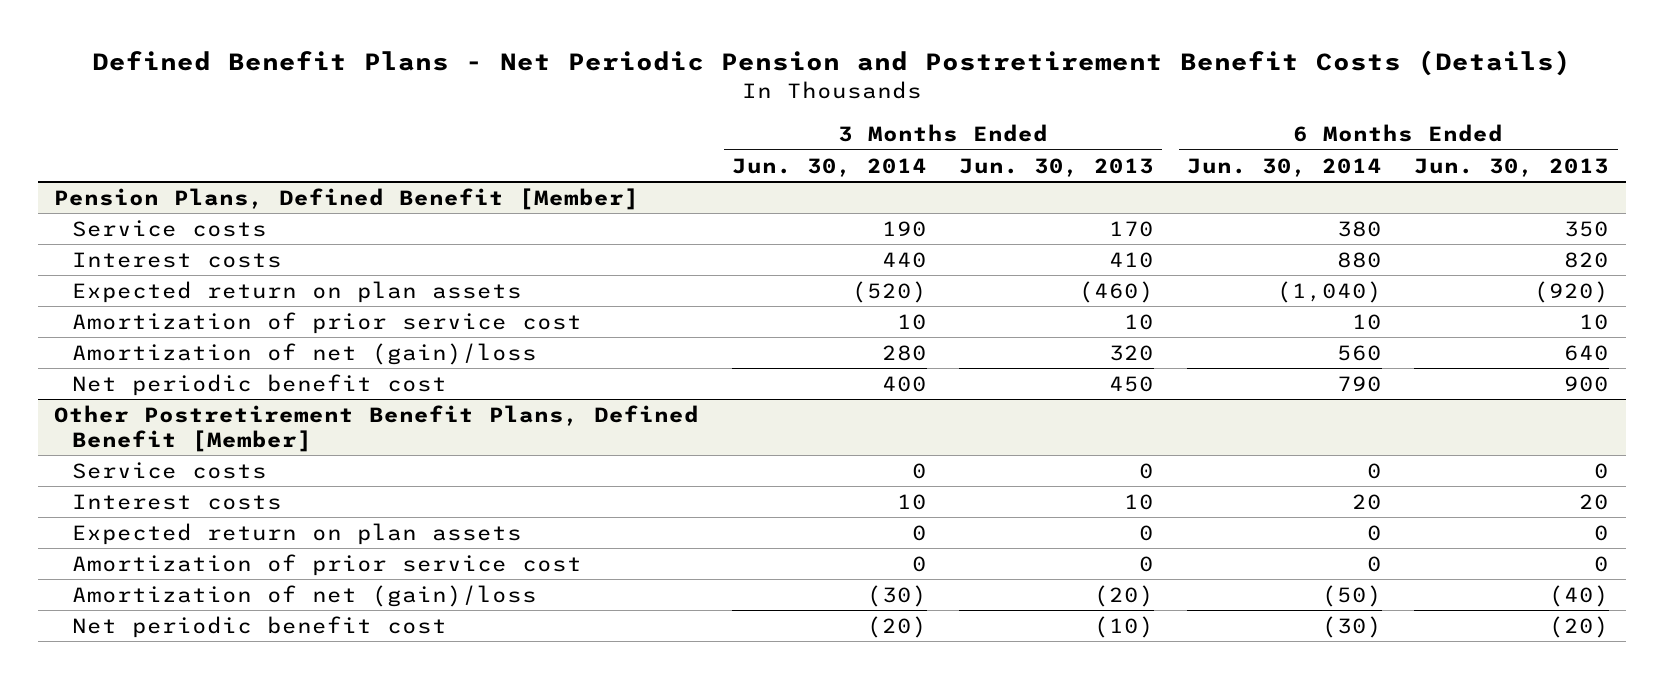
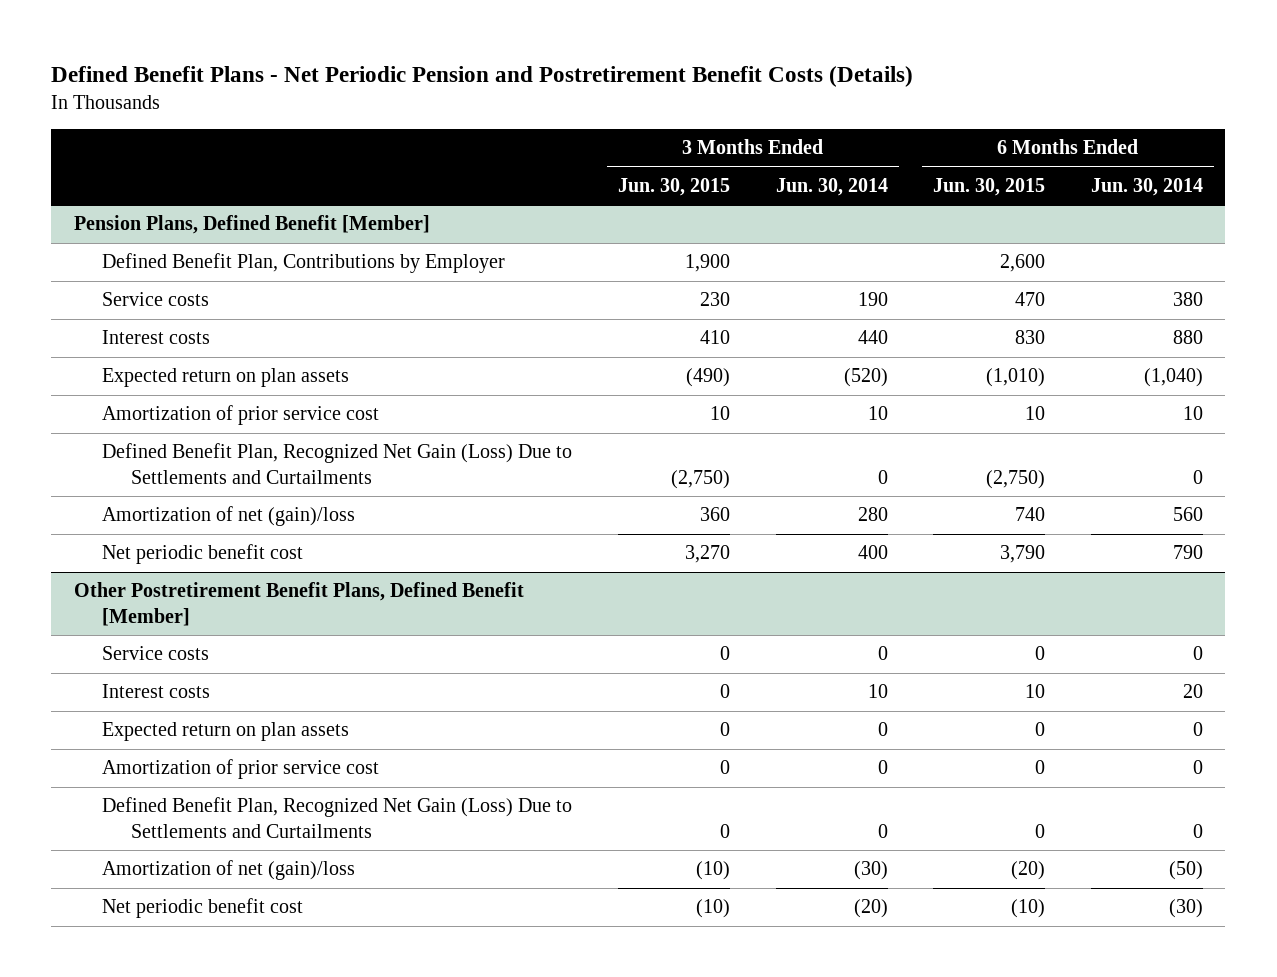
- | 3 Months Ended Jun. 30, 2014 | 3 Months Ended Jun. 30, 2013 | 6 Months Ended Jun. 30, 2014 | 6 Months Ended Jun. 30, 2013
+ | 3 Months Ended Jun. 30, 2015 | 3 Months Ended Jun. 30, 2014 | 6 Months Ended Jun. 30, 2015 | 6 Months Ended Jun. 30, 2014
@ Pension Plans, Defined Benefit [Member]
+ Defined Benefit Plan, Contributions by Employer | 1,900 | | 2,600 |
+ Defined Benefit Plan, Recognized Net Gain (Loss) Due to Settlements and Curtailments | (2,750) | 0 | (2,750) | 0
@ Other Postretirement Benefit Plans, Defined Benefit [Member]
+ Defined Benefit Plan, Recognized Net Gain (Loss) Due to Settlements and Curtailments | 0 | 0 | 0 | 0

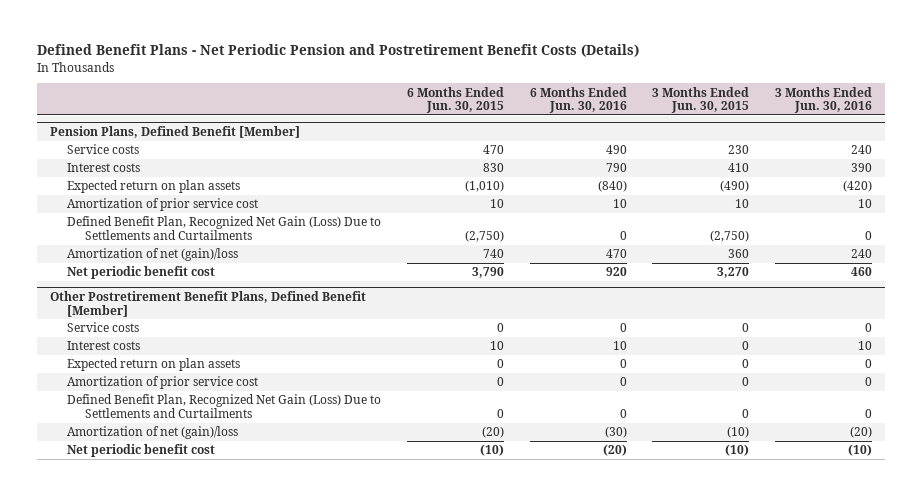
- | 3 Months Ended Jun. 30, 2015 | 3 Months Ended Jun. 30, 2014 | 6 Months Ended Jun. 30, 2015 | 6 Months Ended Jun. 30, 2014
+ | 6 Months Ended Jun. 30, 2015 | 6 Months Ended Jun. 30, 2016 | 3 Months Ended Jun. 30, 2015 | 3 Months Ended Jun. 30, 2016
@ Pension Plans, Defined Benefit [Member]
- Defined Benefit Plan, Contributions by Employer | 1,900 | | 2,600 |

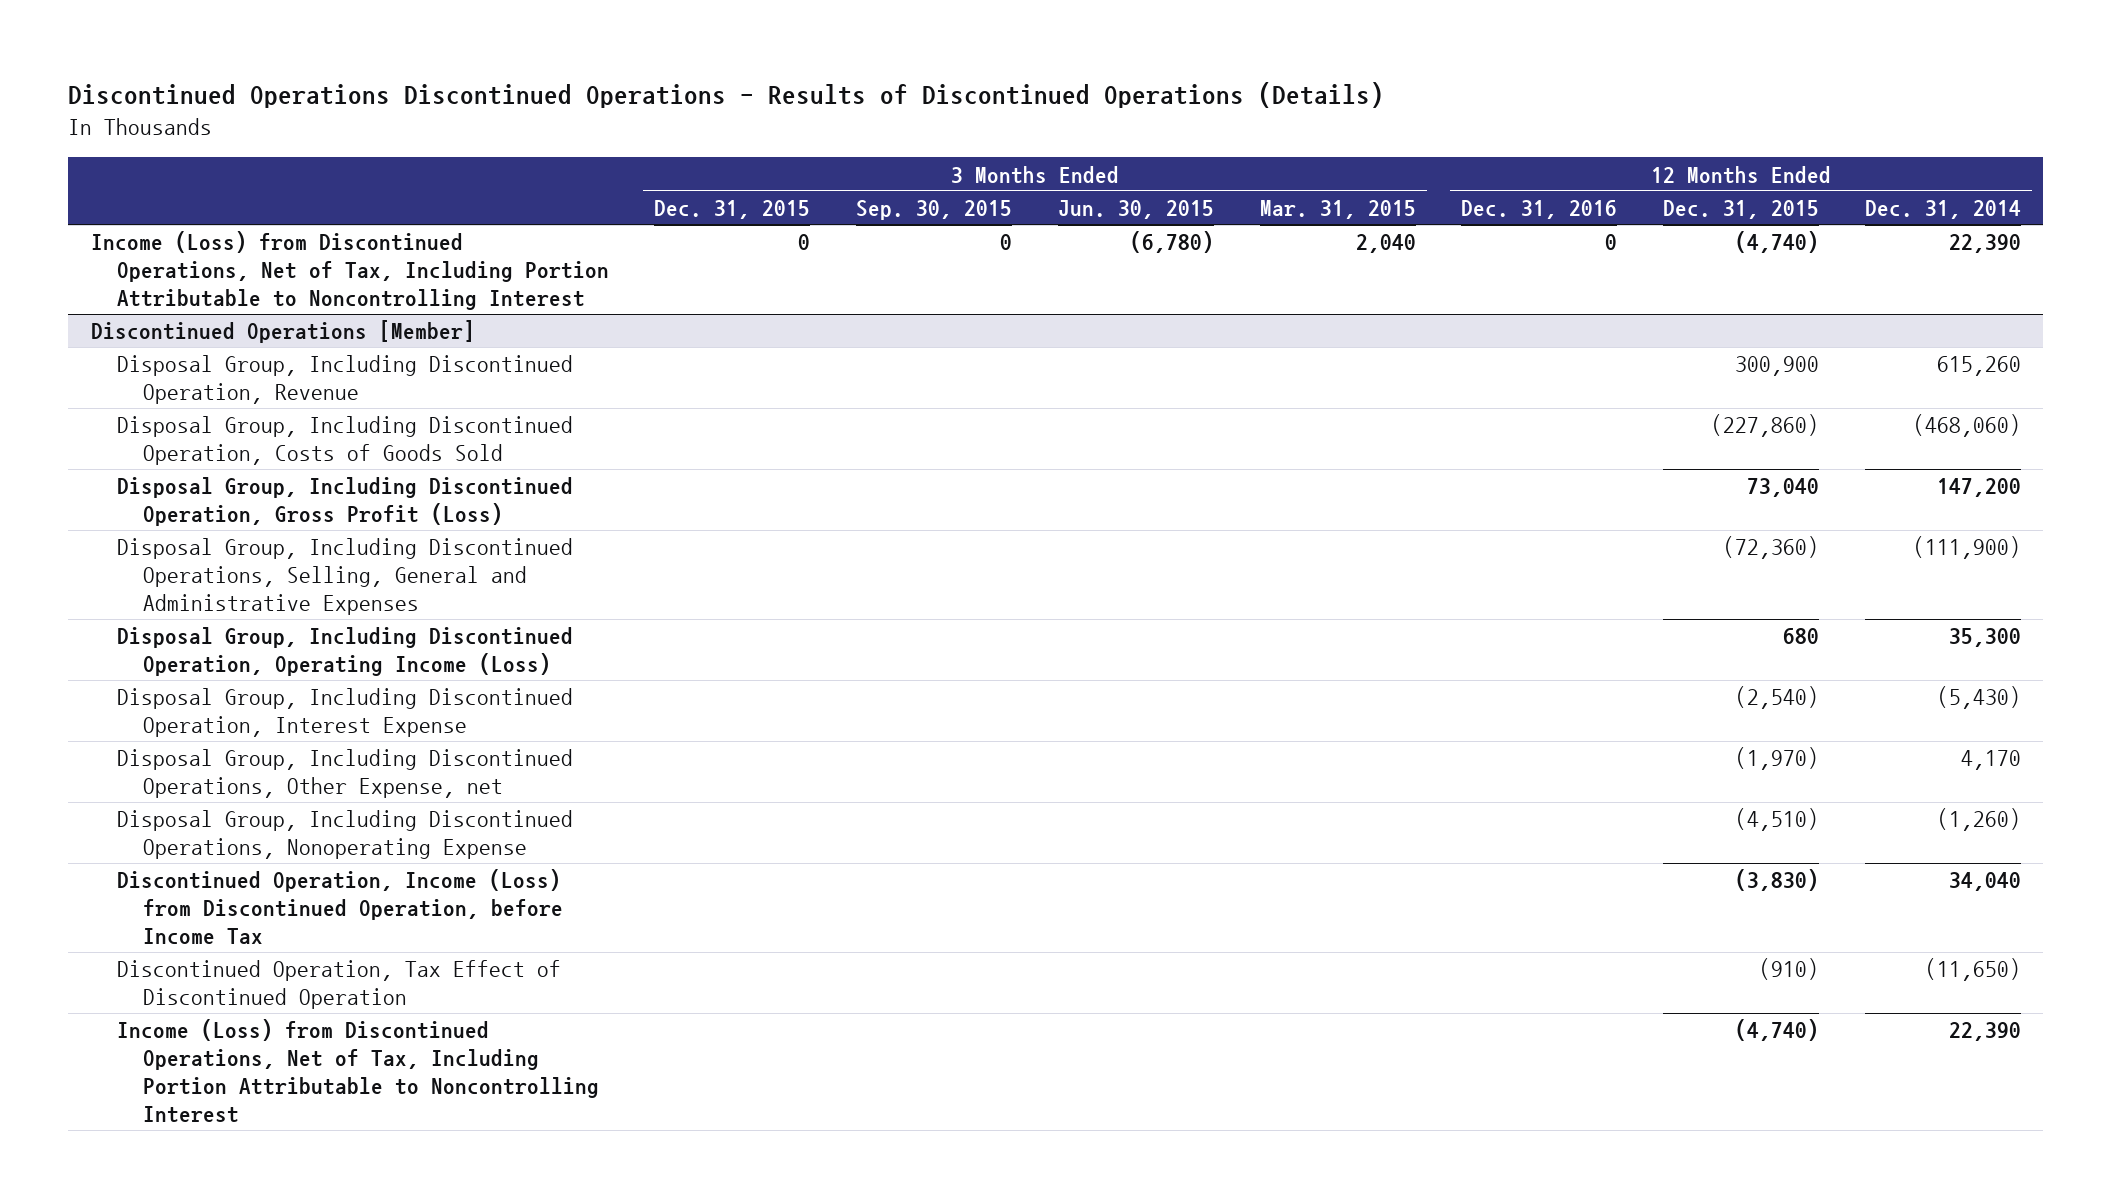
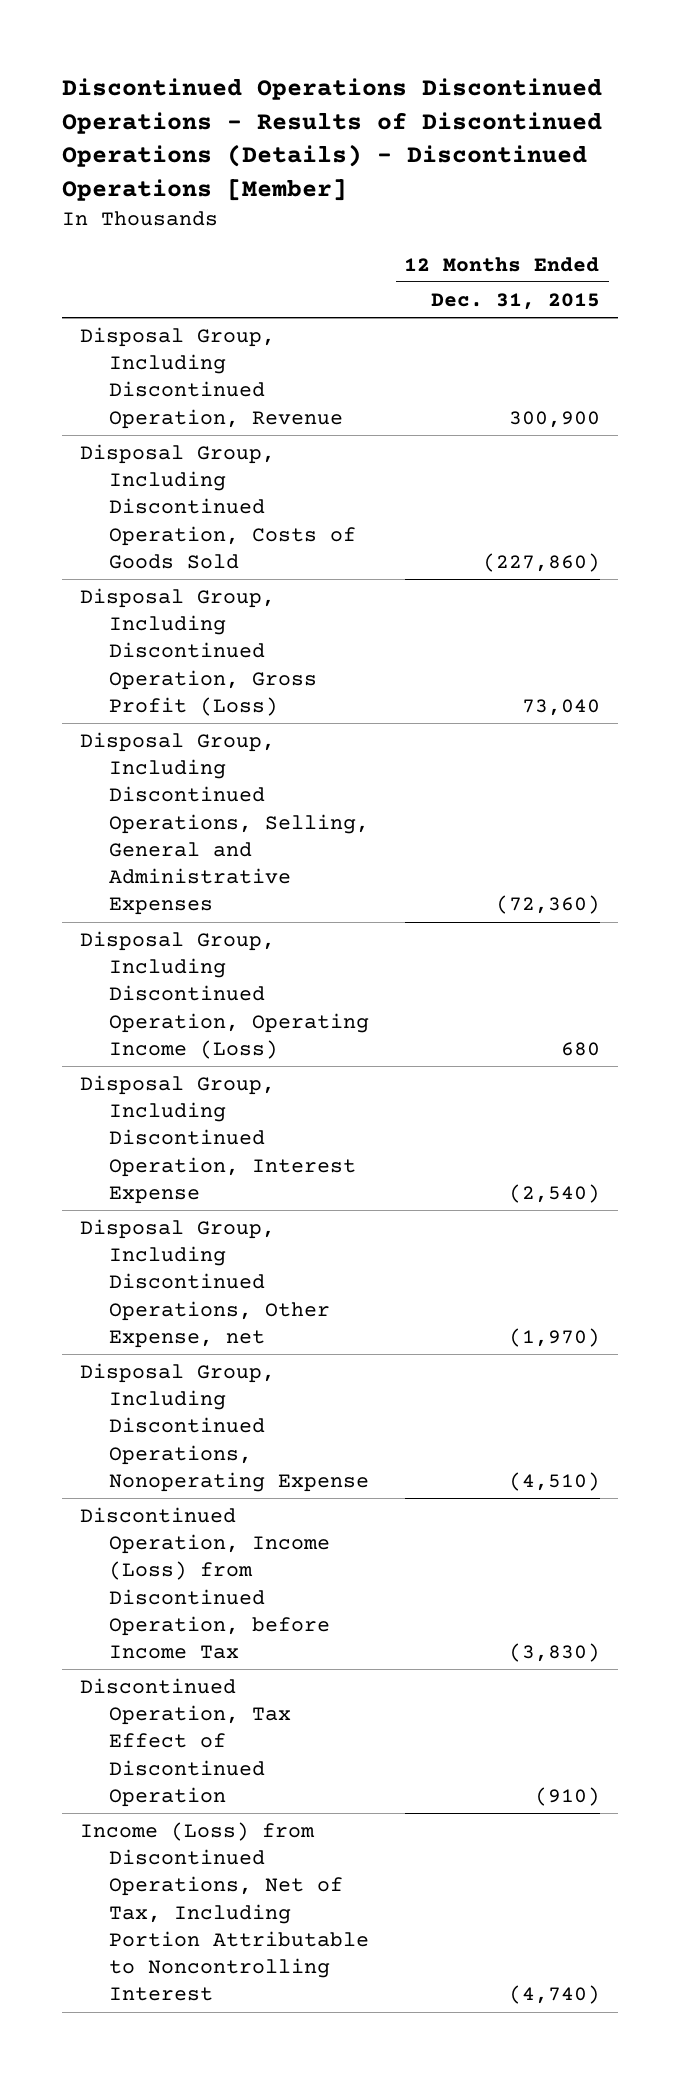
- Discontinued Operations Discontinued Operations - Results of Discontinued Operations (Details)
+ Discontinued Operations Discontinued Operations - Results of Discontinued Operations (Details) - Discontinued Operations [Member]
- | 3 Months Ended Dec. 31, 2015 | 3 Months Ended Sep. 30, 2015 | 3 Months Ended Jun. 30, 2015 | 3 Months Ended Mar. 31, 2015 | 12 Months Ended Dec. 31, 2016 | 12 Months Ended Dec. 31, 2015 | 12 Months Ended Dec. 31, 2014
+ | 12 Months Ended Dec. 31, 2015
- Income (Loss) from Discontinued Operations, Net of Tax, Including Portion Attributable to Noncontrolling Interest | 0 | 0 | (6,780) | 2,040 | 0 | (4,740) | 22,390
- Discontinued Operations [Member]

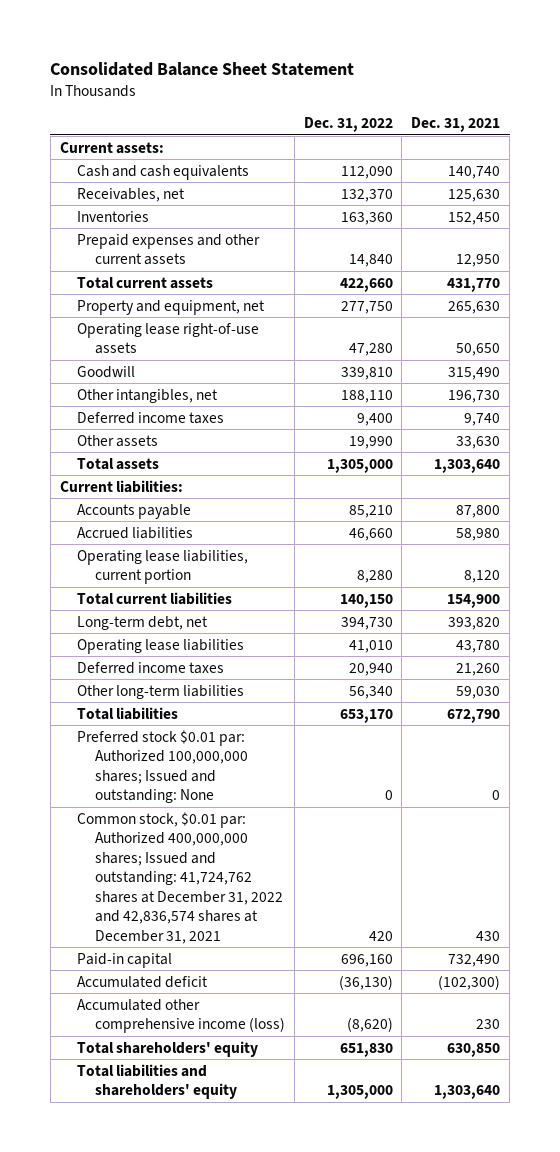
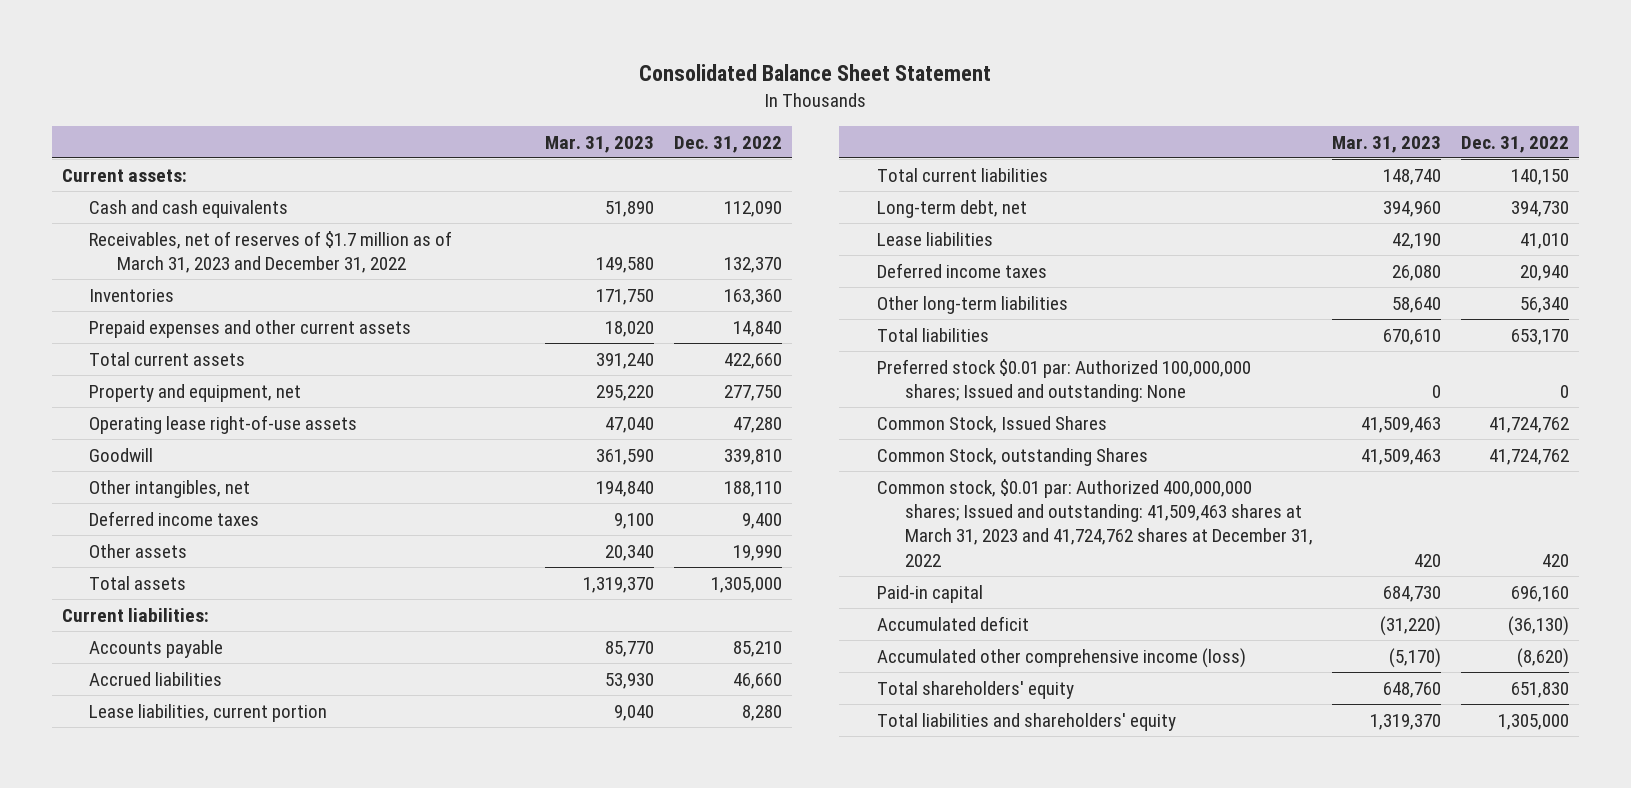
- | Dec. 31, 2022 | Dec. 31, 2021
+ | Mar. 31, 2023 | Dec. 31, 2022
- Receivables, net | 132,370 | 125,630
+ Receivables, net of reserves of $1.7 million as of March 31, 2023 and December 31, 2022 | 149,580 | 132,370
- Operating lease liabilities, current portion | 8,280 | 8,120
+ Lease liabilities, current portion | 9,040 | 8,280
- Operating lease liabilities | 41,010 | 43,780
+ Lease liabilities | 42,190 | 41,010
- Common stock, $0.01 par: Authorized 400,000,000 shares; Issued and outstanding: 41,724,762 shares at December 31, 2022 and 42,836,574 shares at December 31, 2021 | 420 | 430
+ Common Stock, Issued Shares | 41,509,463 | 41,724,762
+ Common Stock, outstanding Shares | 41,509,463 | 41,724,762
+ Common stock, $0.01 par: Authorized 400,000,000 shares; Issued and outstanding: 41,509,463 shares at March 31, 2023 and 41,724,762 shares at December 31, 2022 | 420 | 420

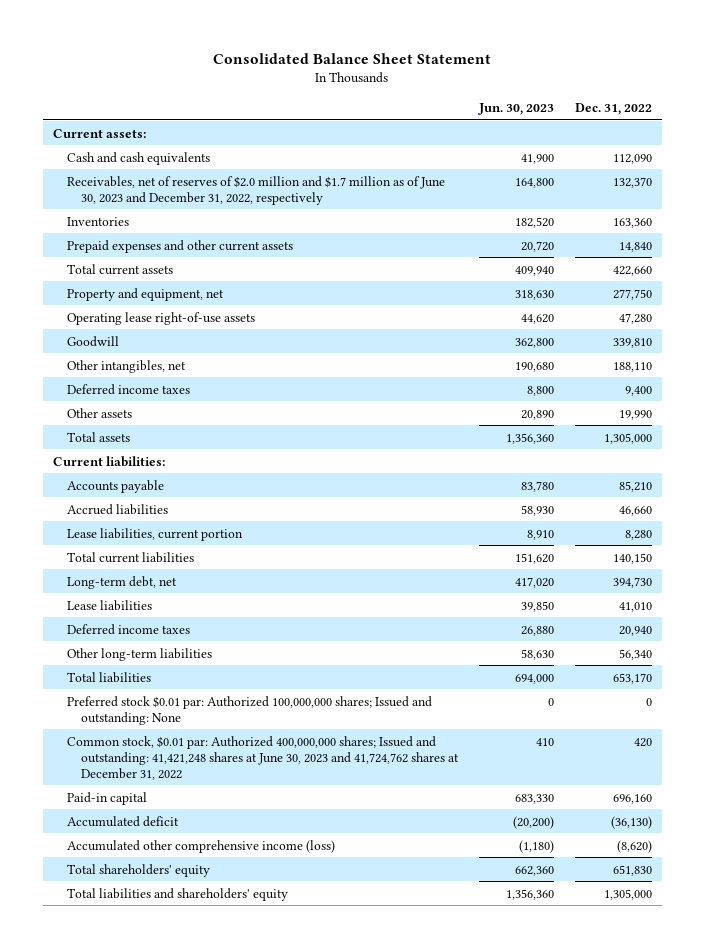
- | Mar. 31, 2023 | Dec. 31, 2022
+ | Jun. 30, 2023 | Dec. 31, 2022
- Receivables, net of reserves of $1.7 million as of March 31, 2023 and December 31, 2022 | 149,580 | 132,370
+ Receivables, net of reserves of $2.0 million and $1.7 million as of June 30, 2023 and December 31, 2022, respectively | 164,800 | 132,370
- Common Stock, Issued Shares | 41,509,463 | 41,724,762
- Common Stock, outstanding Shares | 41,509,463 | 41,724,762
- Common stock, $0.01 par: Authorized 400,000,000 shares; Issued and outstanding: 41,509,463 shares at March 31, 2023 and 41,724,762 shares at December 31, 2022 | 420 | 420
+ Common stock, $0.01 par: Authorized 400,000,000 shares; Issued and outstanding: 41,421,248 shares at June 30, 2023 and 41,724,762 shares at December 31, 2022 | 410 | 420

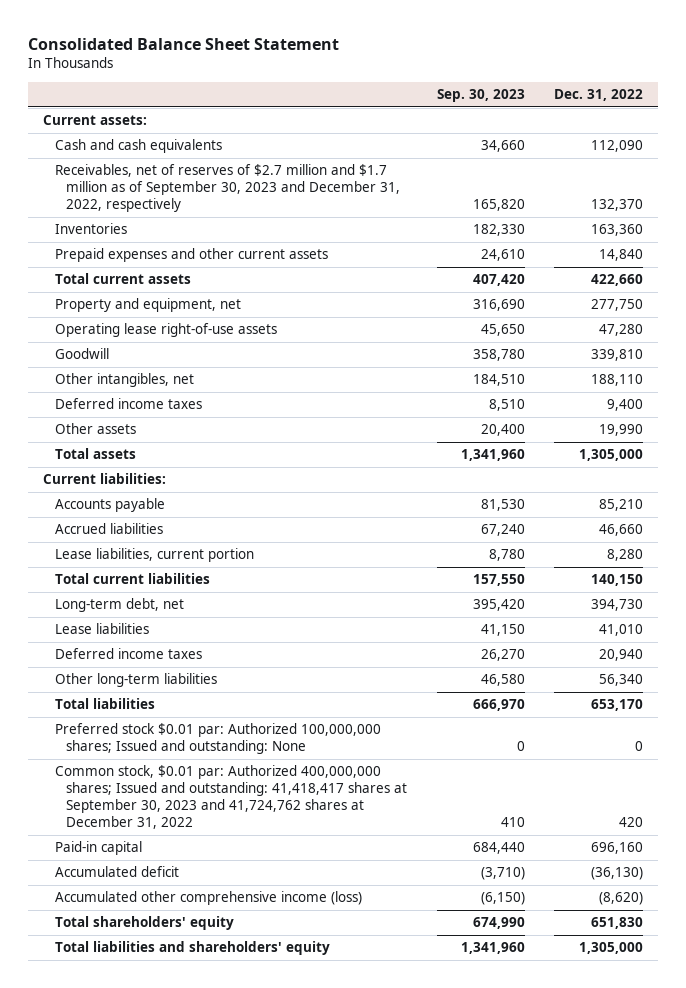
- | Jun. 30, 2023 | Dec. 31, 2022
+ | Sep. 30, 2023 | Dec. 31, 2022
- Receivables, net of reserves of $2.0 million and $1.7 million as of June 30, 2023 and December 31, 2022, respectively | 164,800 | 132,370
+ Receivables, net of reserves of $2.7 million and $1.7 million as of September 30, 2023 and December 31, 2022, respectively | 165,820 | 132,370
- Common stock, $0.01 par: Authorized 400,000,000 shares; Issued and outstanding: 41,421,248 shares at June 30, 2023 and 41,724,762 shares at December 31, 2022 | 410 | 420
+ Common stock, $0.01 par: Authorized 400,000,000 shares; Issued and outstanding: 41,418,417 shares at September 30, 2023 and 41,724,762 shares at December 31, 2022 | 410 | 420

